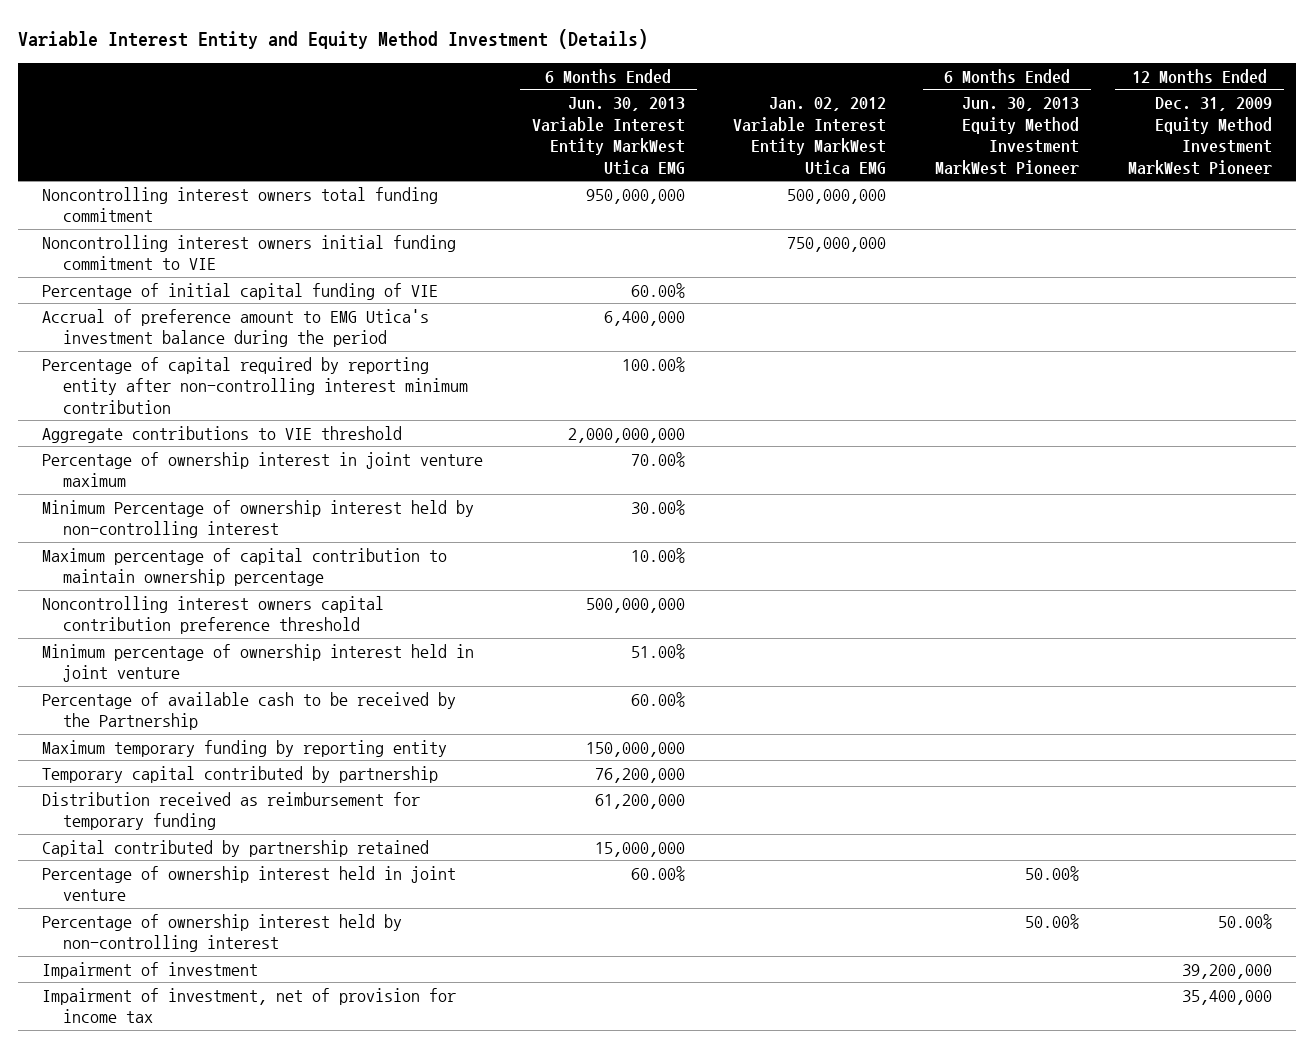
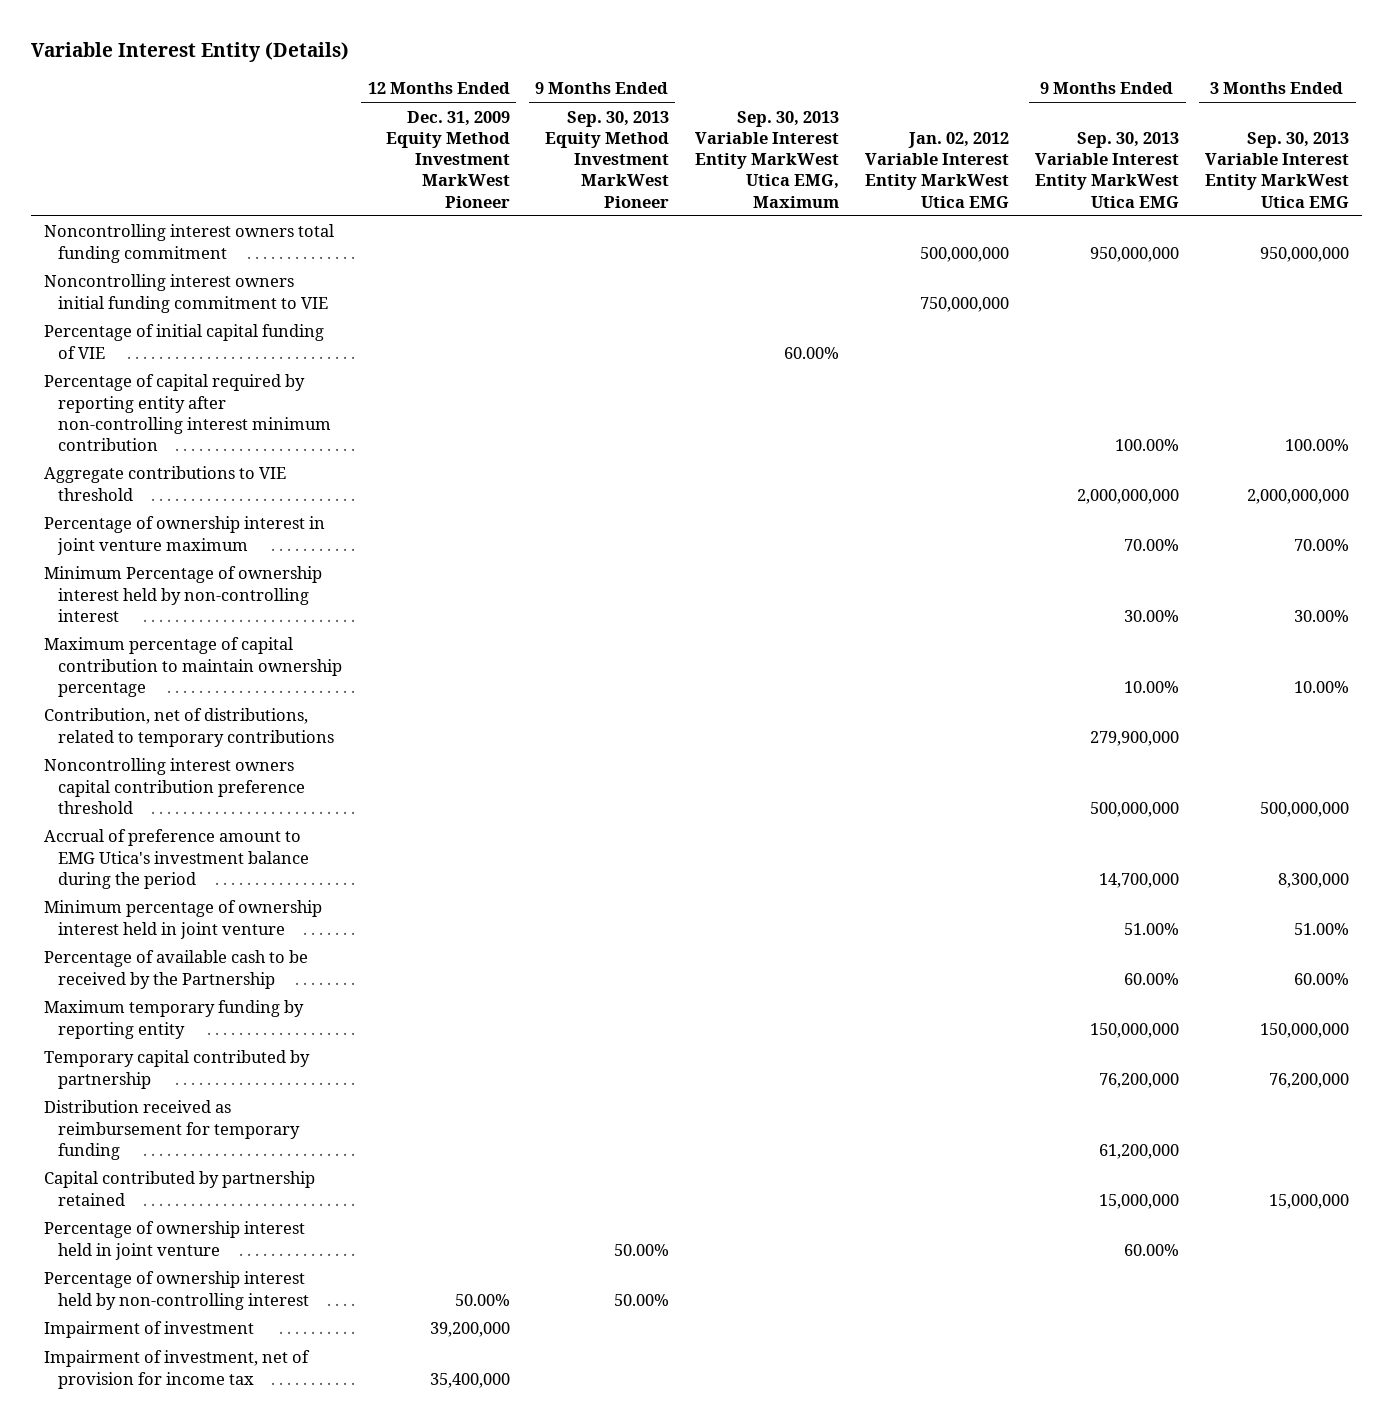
- Variable Interest Entity and Equity Method Investment (Details)
+ Variable Interest Entity (Details)
- | 6 Months Ended Jun. 30, 2013 Variable Interest Entity MarkWest Utica EMG | Jan. 02, 2012 Variable Interest Entity MarkWest Utica EMG | 6 Months Ended Jun. 30, 2013 Equity Method Investment MarkWest Pioneer | 12 Months Ended Dec. 31, 2009 Equity Method Investment MarkWest Pioneer
+ | 12 Months Ended Dec. 31, 2009 Equity Method Investment MarkWest Pioneer | 9 Months Ended Sep. 30, 2013 Equity Method Investment MarkWest Pioneer | Sep. 30, 2013 Variable Interest Entity MarkWest Utica EMG, Maximum | Jan. 02, 2012 Variable Interest Entity MarkWest Utica EMG | 9 Months Ended Sep. 30, 2013 Variable Interest Entity MarkWest Utica EMG | 3 Months Ended Sep. 30, 2013 Variable Interest Entity MarkWest Utica EMG
+ Contribution, net of distributions, related to temporary contributions | | | | | 279,900,000 |
moved down: Accrual of preference amount to EMG Utica's investment balance during the period | | | | | 14,700,000 | 8,300,000

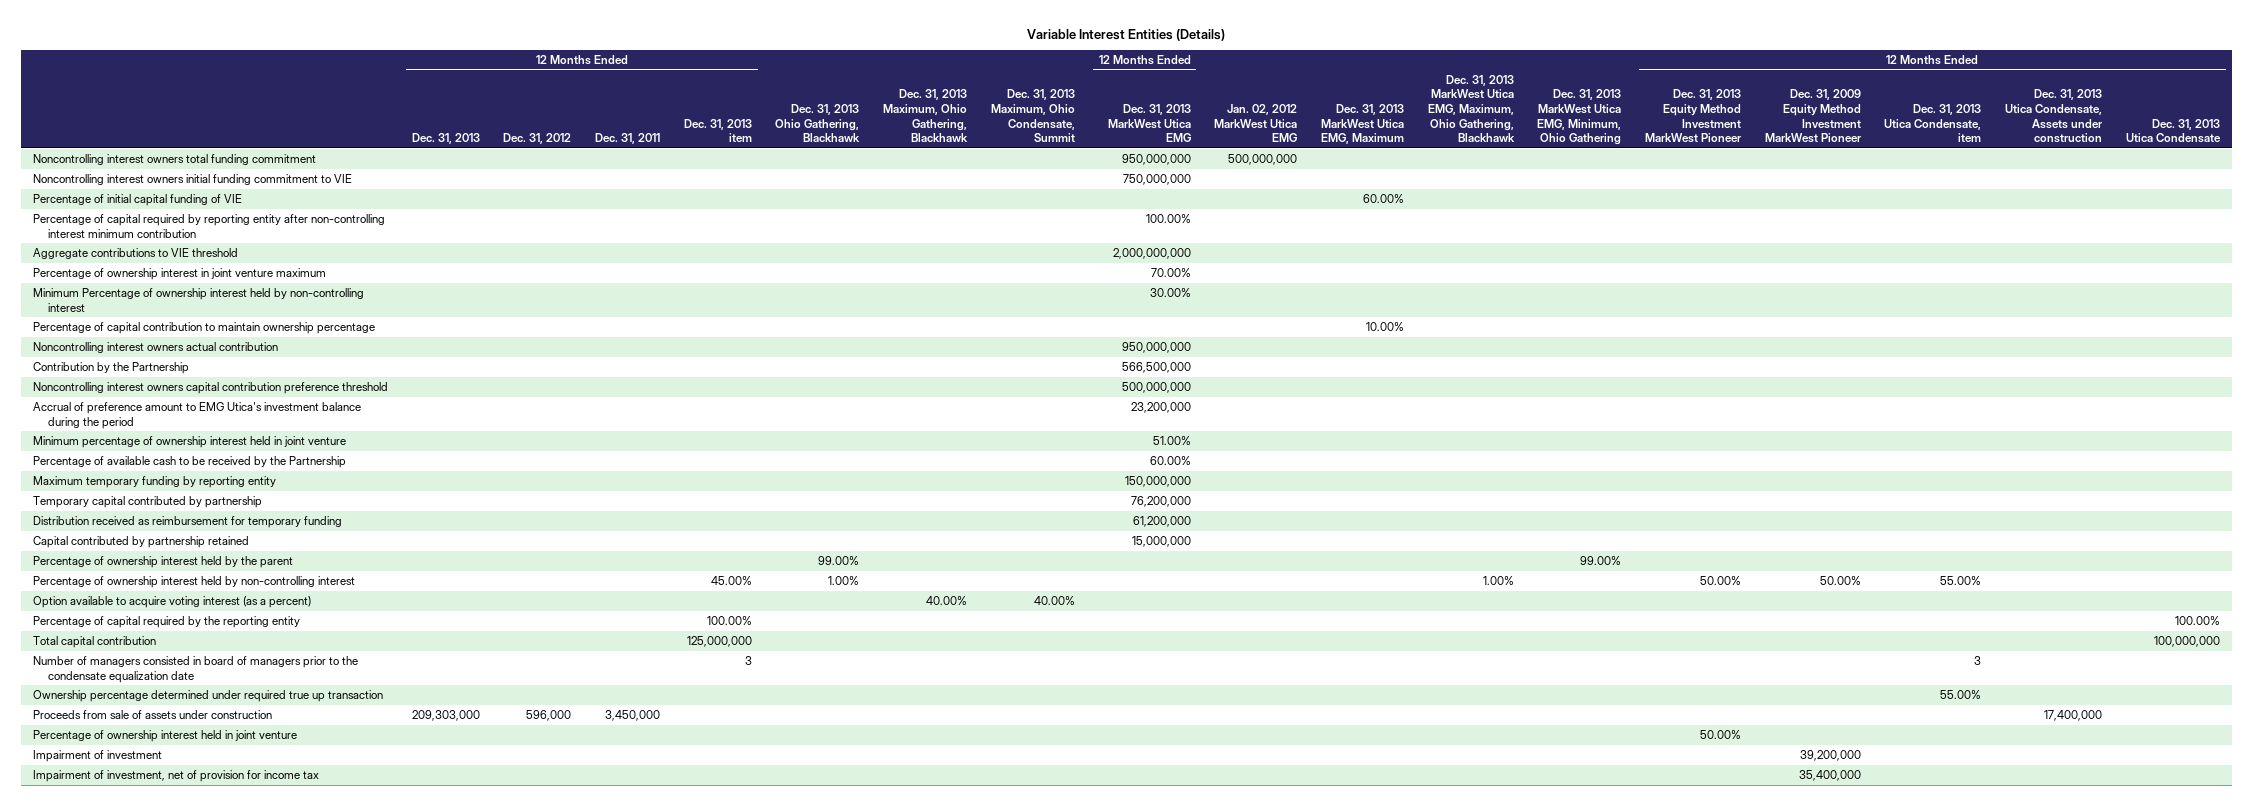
- Variable Interest Entity (Details)
+ Variable Interest Entities (Details)
- | 12 Months Ended Dec. 31, 2009 Equity Method Investment MarkWest Pioneer | 9 Months Ended Sep. 30, 2013 Equity Method Investment MarkWest Pioneer | Sep. 30, 2013 Variable Interest Entity MarkWest Utica EMG, Maximum | Jan. 02, 2012 Variable Interest Entity MarkWest Utica EMG | 9 Months Ended Sep. 30, 2013 Variable Interest Entity MarkWest Utica EMG | 3 Months Ended Sep. 30, 2013 Variable Interest Entity MarkWest Utica EMG
+ | 12 Months Ended Dec. 31, 2013 | 12 Months Ended Dec. 31, 2012 | 12 Months Ended Dec. 31, 2011 | 12 Months Ended Dec. 31, 2013 item | Dec. 31, 2013 Ohio Gathering, Blackhawk | Dec. 31, 2013 Maximum, Ohio Gathering, Blackhawk | Dec. 31, 2013 Maximum, Ohio Condensate, Summit | 12 Months Ended Dec. 31, 2013 MarkWest Utica EMG | Jan. 02, 2012 MarkWest Utica EMG | Dec. 31, 2013 MarkWest Utica EMG, Maximum | Dec. 31, 2013 MarkWest Utica EMG, Maximum, Ohio Gathering, Blackhawk | Dec. 31, 2013 MarkWest Utica EMG, Minimum, Ohio Gathering | 12 Months Ended Dec. 31, 2013 Equity Method Investment MarkWest Pioneer | 12 Months Ended Dec. 31, 2009 Equity Method Investment MarkWest Pioneer | 12 Months Ended Dec. 31, 2013 Utica Condensate, item | 12 Months Ended Dec. 31, 2013 Utica Condensate, Assets under construction | 12 Months Ended Dec. 31, 2013 Utica Condensate
- Maximum percentage of capital contribution to maintain ownership percentage | | | | | 10.00% | 10.00%
- Contribution, net of distributions, related to temporary contributions | | | | | 279,900,000 |
+ Percentage of capital contribution to maintain ownership percentage | | | | | | | | | | 10.00% | | | | | | |
+ Noncontrolling interest owners actual contribution | | | | | | | | 950,000,000 | | | | | | | | |
+ Contribution by the Partnership | | | | | | | | 566,500,000 | | | | | | | | |
+ Percentage of ownership interest held by the parent | | | | | 99.00% | | | | | | | 99.00% | | | | |
+ Option available to acquire voting interest (as a percent) | | | | | | 40.00% | 40.00% | | | | | | | | | |
+ Percentage of capital required by the reporting entity | | | | 100.00% | | | | | | | | | | | | | 100.00%
+ Total capital contribution | | | | 125,000,000 | | | | | | | | | | | | | 100,000,000
+ Number of managers consisted in board of managers prior to the condensate equalization date | | | | 3 | | | | | | | | | | | 3 | |
+ Ownership percentage determined under required true up transaction | | | | | | | | | | | | | | | 55.00% | |
+ Proceeds from sale of assets under construction | 209,303,000 | 596,000 | 3,450,000 | | | | | | | | | | | | | 17,400,000 |
moved down: Percentage of ownership interest held in joint venture | | | | | | | | | | | | | 50.00% | | | |

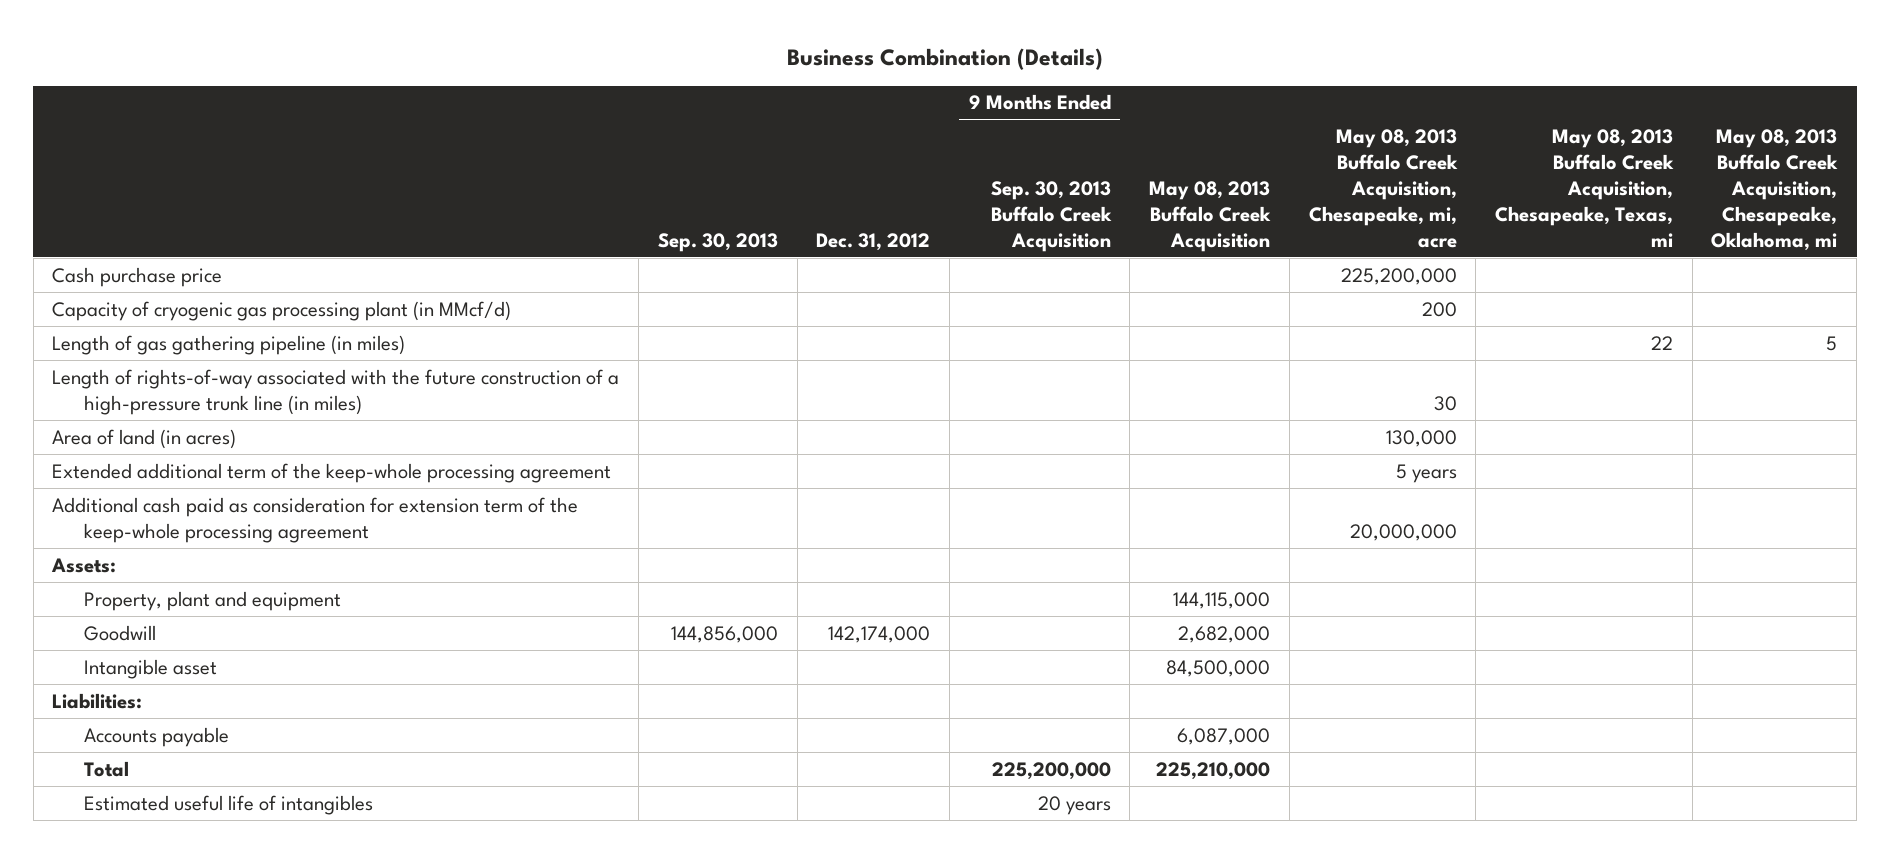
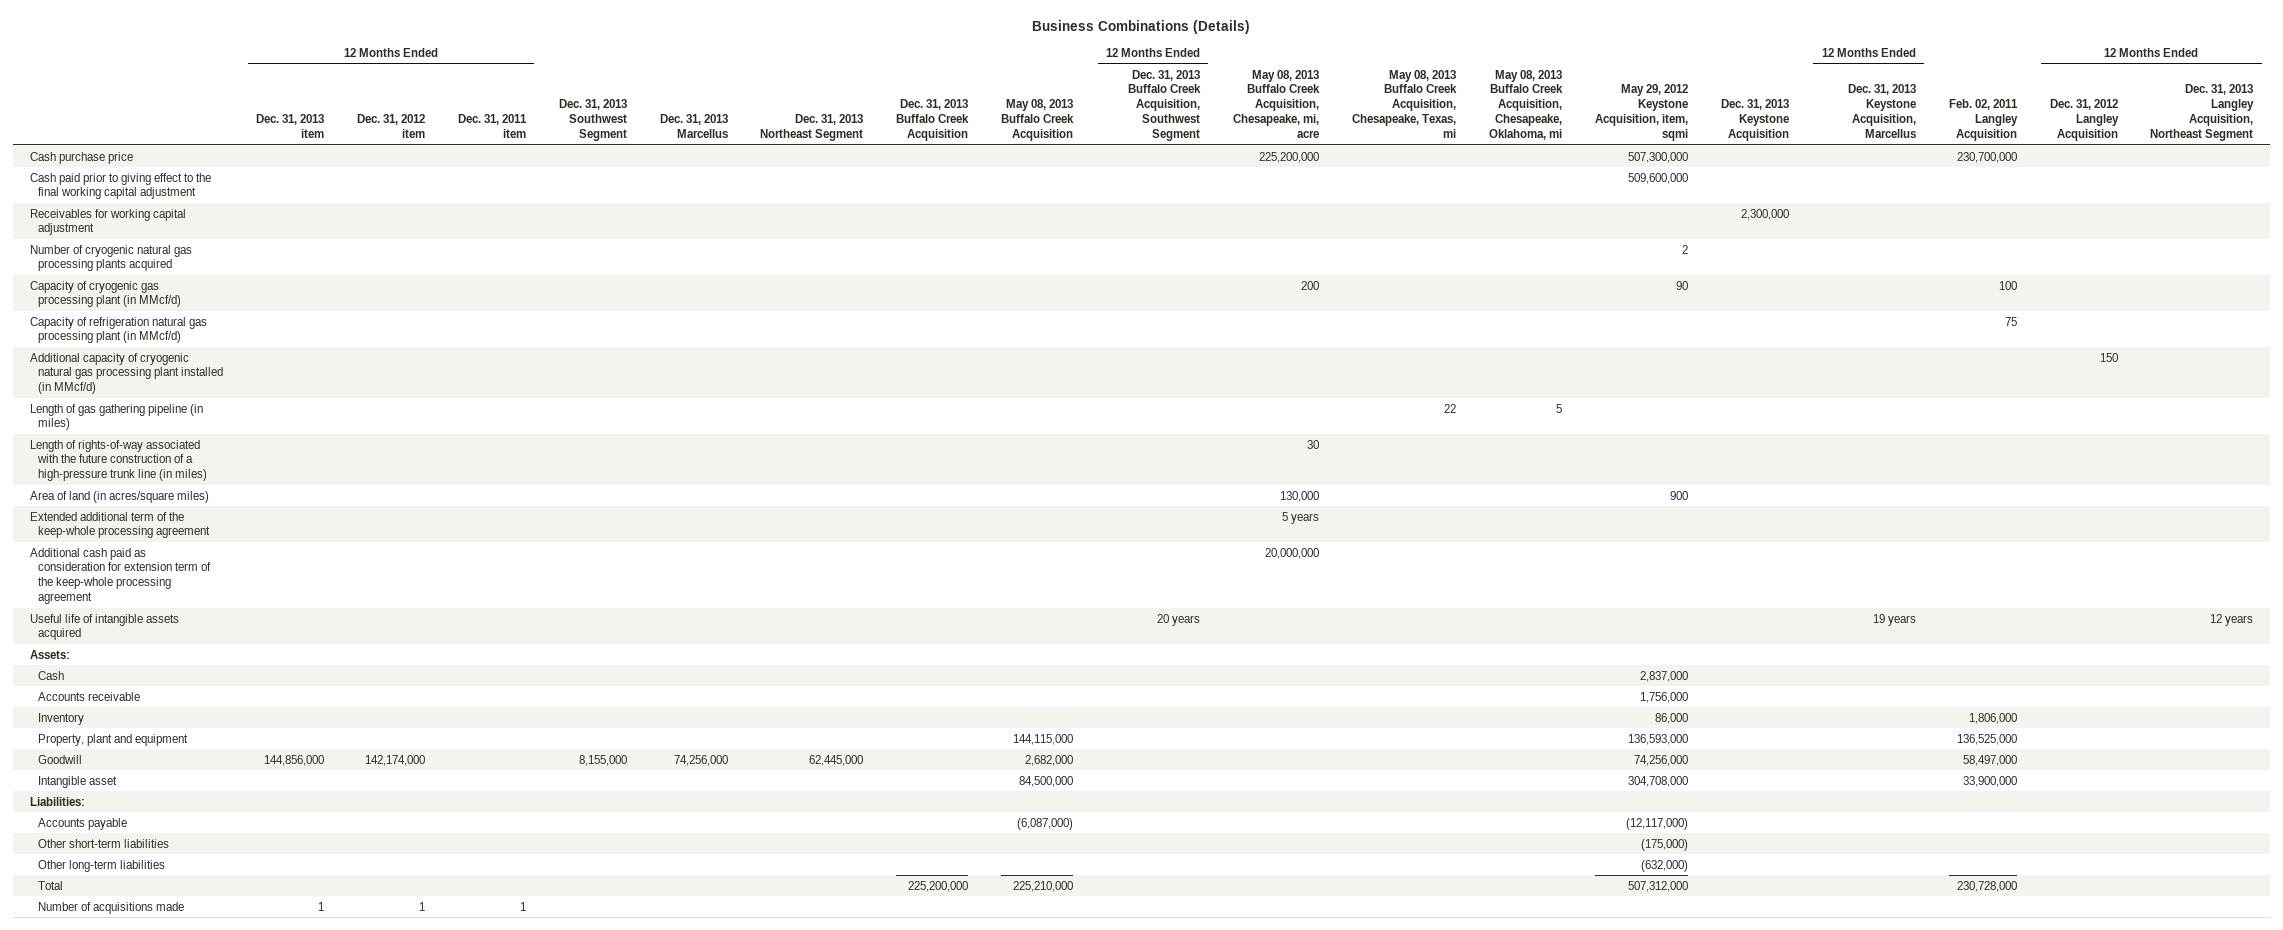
- Business Combination (Details)
+ Business Combinations (Details)
- | Sep. 30, 2013 | Dec. 31, 2012 | 9 Months Ended Sep. 30, 2013 Buffalo Creek Acquisition | May 08, 2013 Buffalo Creek Acquisition | May 08, 2013 Buffalo Creek Acquisition, Chesapeake, mi, acre | May 08, 2013 Buffalo Creek Acquisition, Chesapeake, Texas, mi | May 08, 2013 Buffalo Creek Acquisition, Chesapeake, Oklahoma, mi
+ | 12 Months Ended Dec. 31, 2013 item | 12 Months Ended Dec. 31, 2012 item | 12 Months Ended Dec. 31, 2011 item | Dec. 31, 2013 Southwest Segment | Dec. 31, 2013 Marcellus | Dec. 31, 2013 Northeast Segment | Dec. 31, 2013 Buffalo Creek Acquisition | May 08, 2013 Buffalo Creek Acquisition | 12 Months Ended Dec. 31, 2013 Buffalo Creek Acquisition, Southwest Segment | May 08, 2013 Buffalo Creek Acquisition, Chesapeake, mi, acre | May 08, 2013 Buffalo Creek Acquisition, Chesapeake, Texas, mi | May 08, 2013 Buffalo Creek Acquisition, Chesapeake, Oklahoma, mi | May 29, 2012 Keystone Acquisition, item, sqmi | Dec. 31, 2013 Keystone Acquisition | 12 Months Ended Dec. 31, 2013 Keystone Acquisition, Marcellus | Feb. 02, 2011 Langley Acquisition | 12 Months Ended Dec. 31, 2012 Langley Acquisition | 12 Months Ended Dec. 31, 2013 Langley Acquisition, Northeast Segment
+ Cash paid prior to giving effect to the final working capital adjustment | | | | | | | | | | | | | 509,600,000 | | | | |
+ Receivables for working capital adjustment | | | | | | | | | | | | | | 2,300,000 | | | |
+ Number of cryogenic natural gas processing plants acquired | | | | | | | | | | | | | 2 | | | | |
+ Capacity of refrigeration natural gas processing plant (in MMcf/d) | | | | | | | | | | | | | | | | 75 | |
+ Additional capacity of cryogenic natural gas processing plant installed (in MMcf/d) | | | | | | | | | | | | | | | | | 150 |
- Area of land (in acres) | | | | | 130,000 | |
+ Area of land (in acres/square miles) | | | | | | | | | | 130,000 | | | 900 | | | | |
+ Useful life of intangible assets acquired | | | | | | | | | 20 years | | | | | | 19 years | | | 12 years
+ Cash | | | | | | | | | | | | | 2,837,000 | | | | |
+ Accounts receivable | | | | | | | | | | | | | 1,756,000 | | | | |
+ Inventory | | | | | | | | | | | | | 86,000 | | | 1,806,000 | |
- Accounts payable | | | | 6,087,000 | | |
+ Accounts payable | | | | | | | | (6,087,000) | | | | | (12,117,000) | | | | |
+ Other short-term liabilities | | | | | | | | | | | | | (175,000) | | | | |
+ Other long-term liabilities | | | | | | | | | | | | | (632,000) | | | | |
- Estimated useful life of intangibles | | | 20 years | | | |
+ Number of acquisitions made | 1 | 1 | 1 | | | | | | | | | | | | | | |

